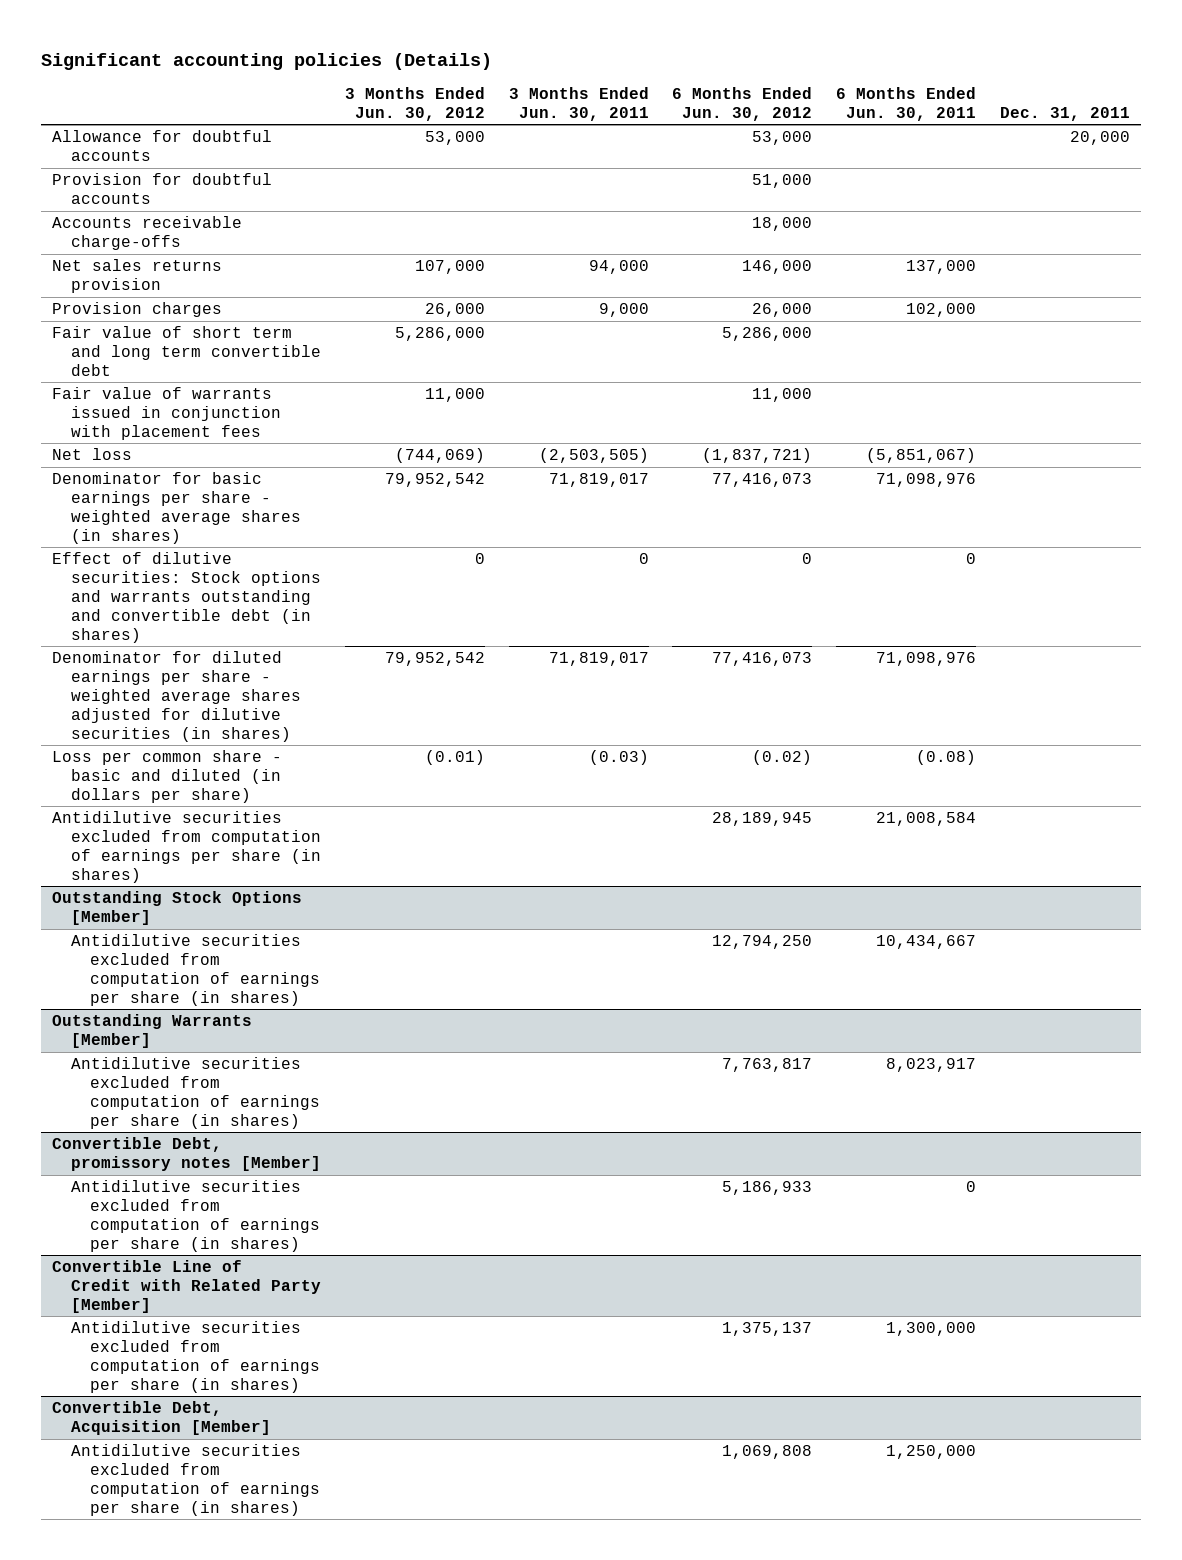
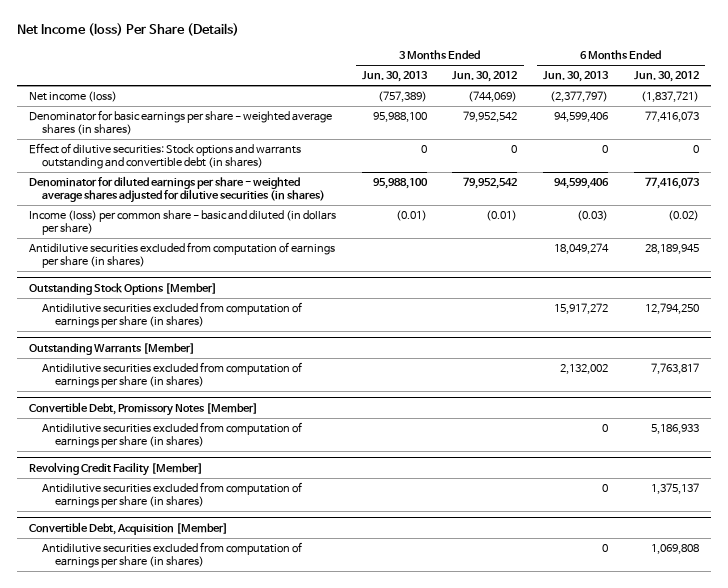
- Significant accounting policies (Details)
+ Net Income (loss) Per Share (Details)
- | 3 Months Ended Jun. 30, 2012 | 3 Months Ended Jun. 30, 2011 | 6 Months Ended Jun. 30, 2012 | 6 Months Ended Jun. 30, 2011 | Dec. 31, 2011
+ | 3 Months Ended Jun. 30, 2013 | 3 Months Ended Jun. 30, 2012 | 6 Months Ended Jun. 30, 2013 | 6 Months Ended Jun. 30, 2012
- Allowance for doubtful accounts | 53,000 | | 53,000 | | 20,000
- Provision for doubtful accounts | | | 51,000 | |
- Accounts receivable charge-offs | | | 18,000 | |
- Net sales returns provision | 107,000 | 94,000 | 146,000 | 137,000 |
- Provision charges | 26,000 | 9,000 | 26,000 | 102,000 |
- Fair value of short term and long term convertible debt | 5,286,000 | | 5,286,000 | |
- Fair value of warrants issued in conjunction with placement fees | 11,000 | | 11,000 | |
- Net loss | (744,069) | (2,503,505) | (1,837,721) | (5,851,067) |
+ Net income (loss) | (757,389) | (744,069) | (2,377,797) | (1,837,721)
- Loss per common share - basic and diluted (in dollars per share) | (0.01) | (0.03) | (0.02) | (0.08) |
+ Income (loss) per common share - basic and diluted (in dollars per share) | (0.01) | (0.01) | (0.03) | (0.02)
- Convertible Debt, promissory notes [Member]
+ Convertible Debt, Promissory Notes [Member]
- Convertible Line of Credit with Related Party [Member]
+ Revolving Credit Facility [Member]

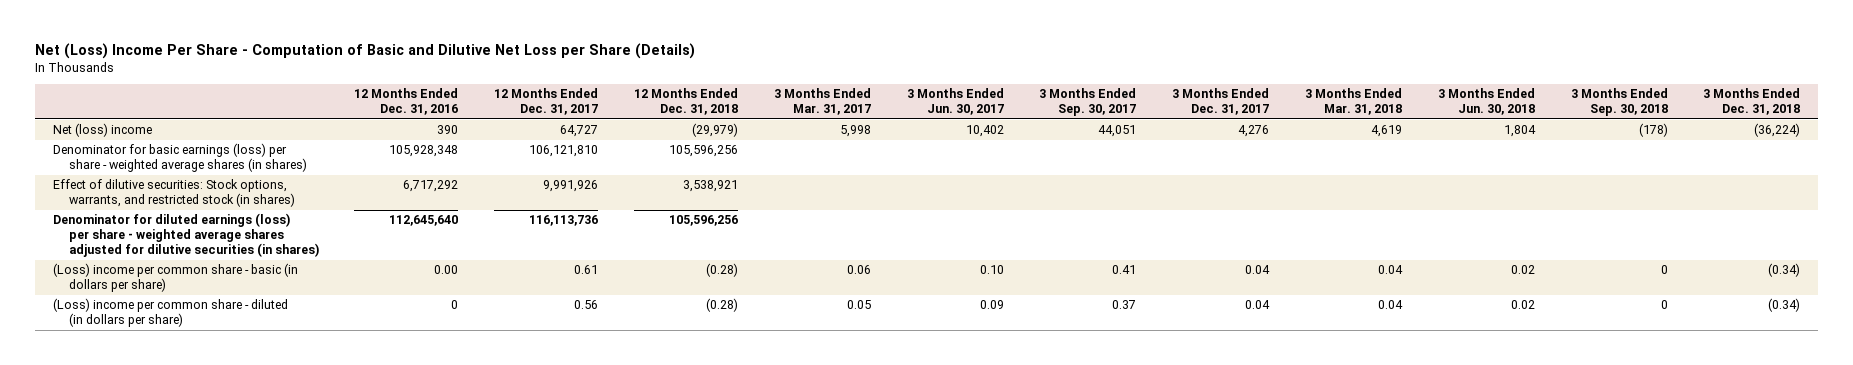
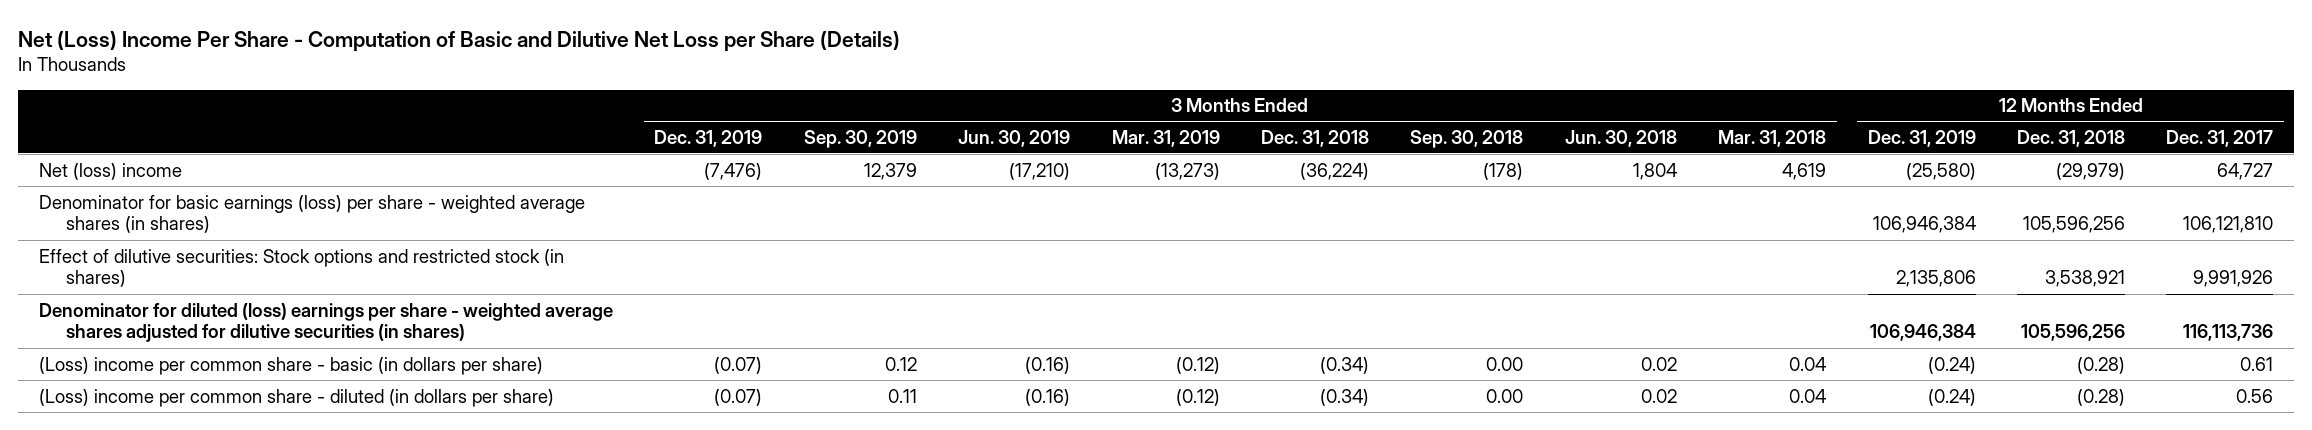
- | 12 Months Ended Dec. 31, 2016 | 12 Months Ended Dec. 31, 2017 | 12 Months Ended Dec. 31, 2018 | 3 Months Ended Mar. 31, 2017 | 3 Months Ended Jun. 30, 2017 | 3 Months Ended Sep. 30, 2017 | 3 Months Ended Dec. 31, 2017 | 3 Months Ended Mar. 31, 2018 | 3 Months Ended Jun. 30, 2018 | 3 Months Ended Sep. 30, 2018 | 3 Months Ended Dec. 31, 2018
+ | 3 Months Ended Dec. 31, 2019 | 3 Months Ended Sep. 30, 2019 | 3 Months Ended Jun. 30, 2019 | 3 Months Ended Mar. 31, 2019 | 3 Months Ended Dec. 31, 2018 | 3 Months Ended Sep. 30, 2018 | 3 Months Ended Jun. 30, 2018 | 3 Months Ended Mar. 31, 2018 | 12 Months Ended Dec. 31, 2019 | 12 Months Ended Dec. 31, 2018 | 12 Months Ended Dec. 31, 2017
- Effect of dilutive securities: Stock options, warrants, and restricted stock (in shares) | 6,717,292 | 9,991,926 | 3,538,921 | | | | | | | |
- Denominator for diluted earnings (loss) per share - weighted average shares adjusted for dilutive securities (in shares) | 112,645,640 | 116,113,736 | 105,596,256 | | | | | | | |
- (Loss) income per common share - basic (in dollars per share) | 0.00 | 0.61 | (0.28) | 0.06 | 0.10 | 0.41 | 0.04 | 0.04 | 0.02 | 0 | (0.34)
- (Loss) income per common share - diluted (in dollars per share) | 0 | 0.56 | (0.28) | 0.05 | 0.09 | 0.37 | 0.04 | 0.04 | 0.02 | 0 | (0.34)
+ Effect of dilutive securities: Stock options and restricted stock (in shares) | | | | | | | | | 2,135,806 | 3,538,921 | 9,991,926
+ Denominator for diluted (loss) earnings per share - weighted average shares adjusted for dilutive securities (in shares) | | | | | | | | | 106,946,384 | 105,596,256 | 116,113,736
+ (Loss) income per common share - basic (in dollars per share) | (0.07) | 0.12 | (0.16) | (0.12) | (0.34) | 0.00 | 0.02 | 0.04 | (0.24) | (0.28) | 0.61
+ (Loss) income per common share - diluted (in dollars per share) | (0.07) | 0.11 | (0.16) | (0.12) | (0.34) | 0.00 | 0.02 | 0.04 | (0.24) | (0.28) | 0.56

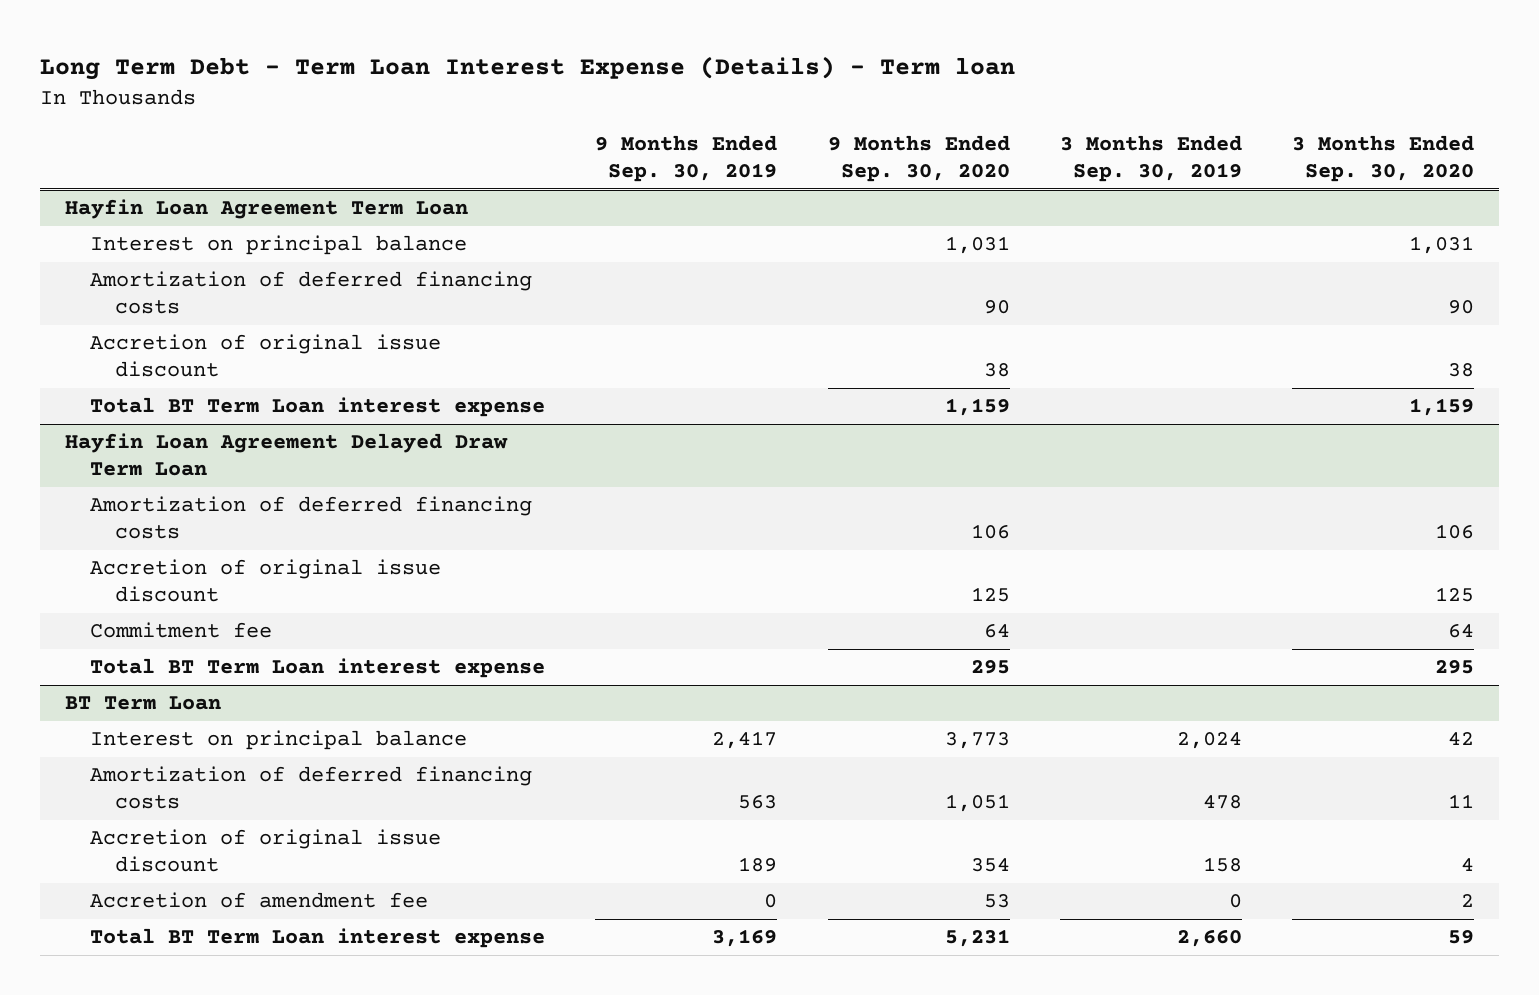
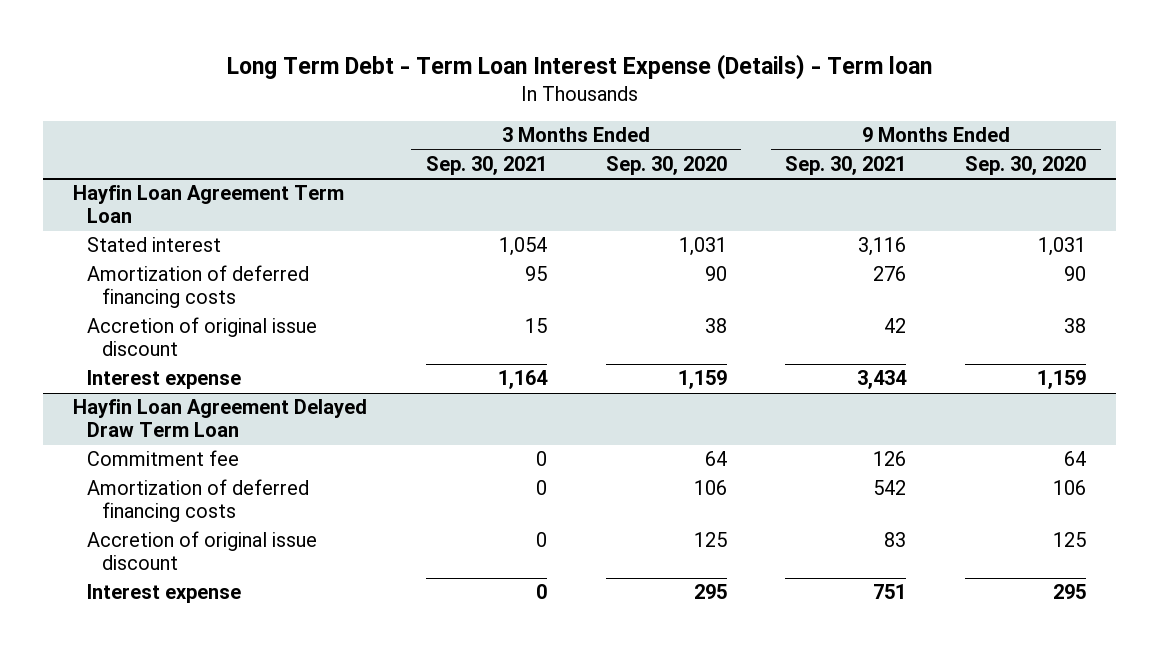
- | 9 Months Ended Sep. 30, 2019 | 9 Months Ended Sep. 30, 2020 | 3 Months Ended Sep. 30, 2019 | 3 Months Ended Sep. 30, 2020
+ | 3 Months Ended Sep. 30, 2021 | 3 Months Ended Sep. 30, 2020 | 9 Months Ended Sep. 30, 2021 | 9 Months Ended Sep. 30, 2020
@ Hayfin Loan Agreement Term Loan
- Interest on principal balance | | 1,031 | | 1,031
+ Stated interest | 1,054 | 1,031 | 3,116 | 1,031
- Total BT Term Loan interest expense | | 1,159 | | 1,159
+ Interest expense | 1,164 | 1,159 | 3,434 | 1,159
@ Hayfin Loan Agreement Delayed Draw Term Loan
moved up: Commitment fee | 0 | 64 | 126 | 64
- Total BT Term Loan interest expense | | 295 | | 295
- BT Term Loan
- Interest on principal balance | 2,417 | 3,773 | 2,024 | 42
- Amortization of deferred financing costs | 563 | 1,051 | 478 | 11
- Accretion of original issue discount | 189 | 354 | 158 | 4
- Accretion of amendment fee | 0 | 53 | 0 | 2
- Total BT Term Loan interest expense | 3,169 | 5,231 | 2,660 | 59
@ Hayfin Loan Agreement Delayed Draw Term Loan
+ Interest expense | 0 | 295 | 751 | 295

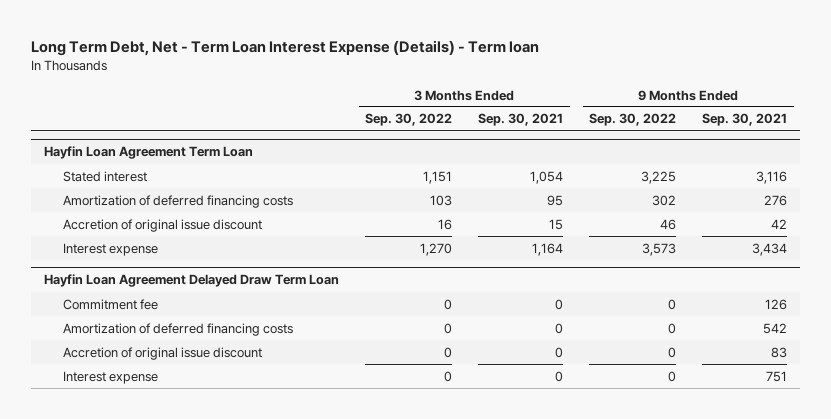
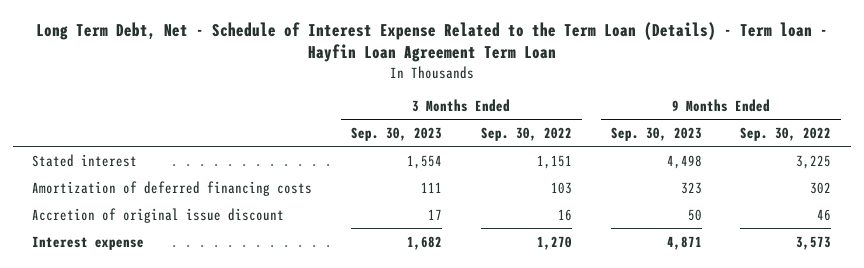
- Long Term Debt, Net - Term Loan Interest Expense (Details) - Term loan
+ Long Term Debt, Net - Schedule of Interest Expense Related to the Term Loan (Details) - Term loan - Hayfin Loan Agreement Term Loan
- | 3 Months Ended Sep. 30, 2022 | 3 Months Ended Sep. 30, 2021 | 9 Months Ended Sep. 30, 2022 | 9 Months Ended Sep. 30, 2021
+ | 3 Months Ended Sep. 30, 2023 | 3 Months Ended Sep. 30, 2022 | 9 Months Ended Sep. 30, 2023 | 9 Months Ended Sep. 30, 2022
- Hayfin Loan Agreement Term Loan
- Hayfin Loan Agreement Delayed Draw Term Loan
- Commitment fee | 0 | 0 | 0 | 126
- Amortization of deferred financing costs | 0 | 0 | 0 | 542
- Accretion of original issue discount | 0 | 0 | 0 | 83
- Interest expense | 0 | 0 | 0 | 751

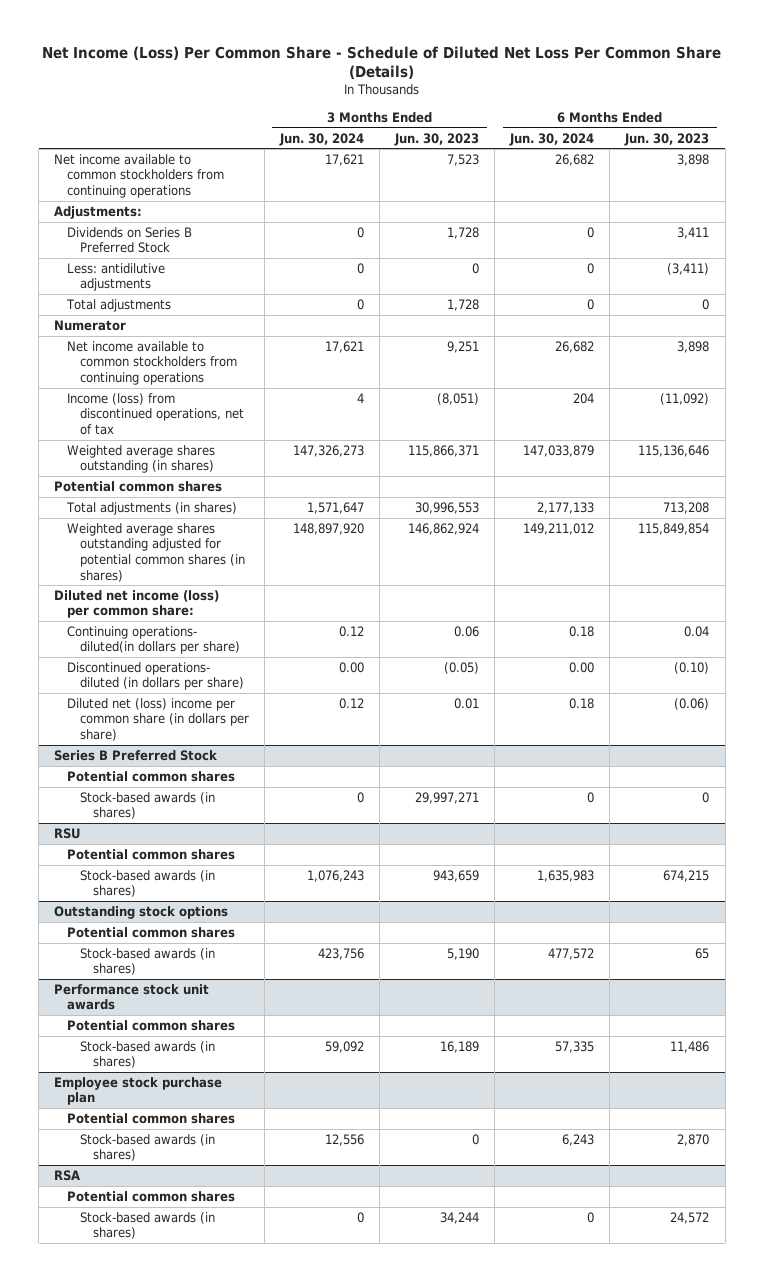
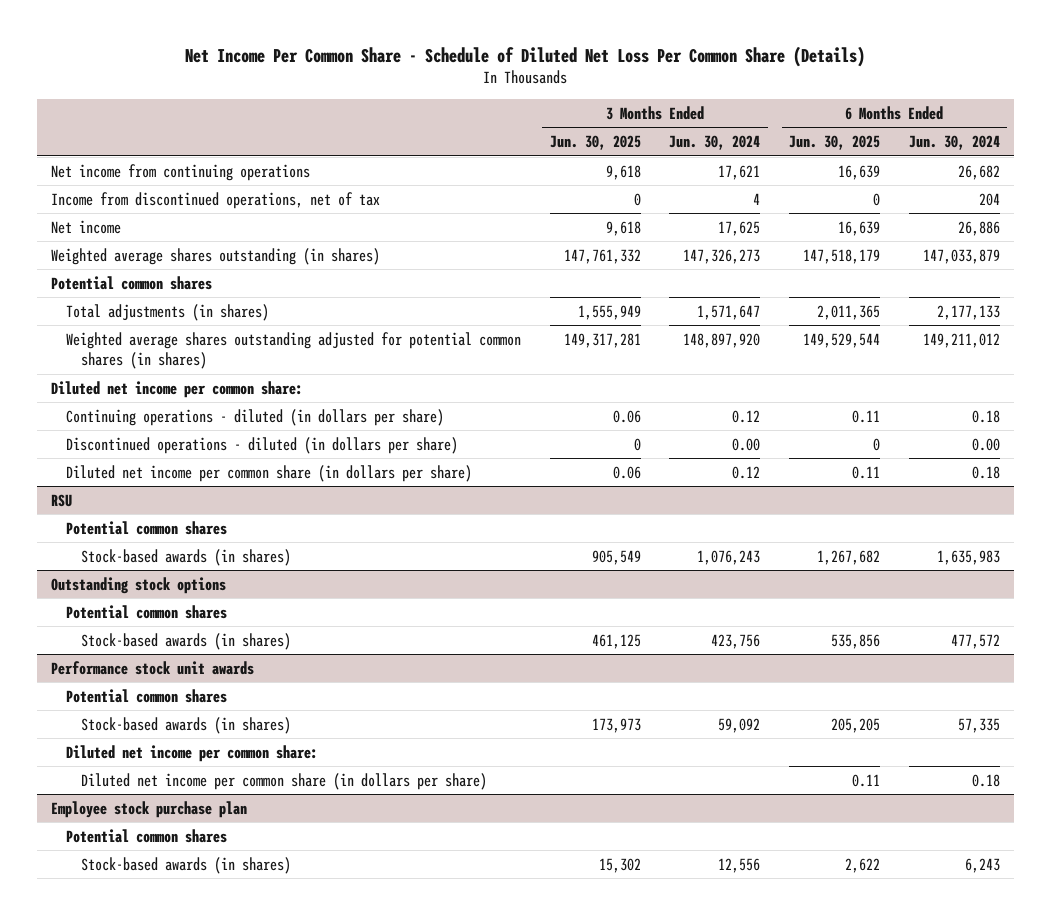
- Net Income (Loss) Per Common Share - Schedule of Diluted Net Loss Per Common Share (Details)
+ Net Income Per Common Share - Schedule of Diluted Net Loss Per Common Share (Details)
- | 3 Months Ended Jun. 30, 2024 | 3 Months Ended Jun. 30, 2023 | 6 Months Ended Jun. 30, 2024 | 6 Months Ended Jun. 30, 2023
+ | 3 Months Ended Jun. 30, 2025 | 3 Months Ended Jun. 30, 2024 | 6 Months Ended Jun. 30, 2025 | 6 Months Ended Jun. 30, 2024
- Net income available to common stockholders from continuing operations | 17,621 | 7,523 | 26,682 | 3,898
- Adjustments:
- Dividends on Series B Preferred Stock | 0 | 1,728 | 0 | 3,411
- Less: antidilutive adjustments | 0 | 0 | 0 | (3,411)
- Total adjustments | 0 | 1,728 | 0 | 0
- Numerator
- Net income available to common stockholders from continuing operations | 17,621 | 9,251 | 26,682 | 3,898
- Income (loss) from discontinued operations, net of tax | 4 | (8,051) | 204 | (11,092)
+ Net income from continuing operations | 9,618 | 17,621 | 16,639 | 26,682
+ Income from discontinued operations, net of tax | 0 | 4 | 0 | 204
+ Net income | 9,618 | 17,625 | 16,639 | 26,886
- Diluted net income (loss) per common share:
- Continuing operations- diluted(in dollars per share) | 0.12 | 0.06 | 0.18 | 0.04
- Discontinued operations- diluted (in dollars per share) | 0.00 | (0.05) | 0.00 | (0.10)
- Diluted net (loss) income per common share (in dollars per share) | 0.12 | 0.01 | 0.18 | (0.06)
- Series B Preferred Stock
- Potential common shares
- Stock-based awards (in shares) | 0 | 29,997,271 | 0 | 0
+ Diluted net income per common share:
+ Continuing operations - diluted (in dollars per share) | 0.06 | 0.12 | 0.11 | 0.18
+ Discontinued operations - diluted (in dollars per share) | 0 | 0.00 | 0 | 0.00
+ Diluted net income per common share (in dollars per share) | 0.06 | 0.12 | 0.11 | 0.18
@ Performance stock unit awards
+ Diluted net income per common share:
+ Diluted net income per common share (in dollars per share) | | | 0.11 | 0.18
- RSA
- Potential common shares
- Stock-based awards (in shares) | 0 | 34,244 | 0 | 24,572

